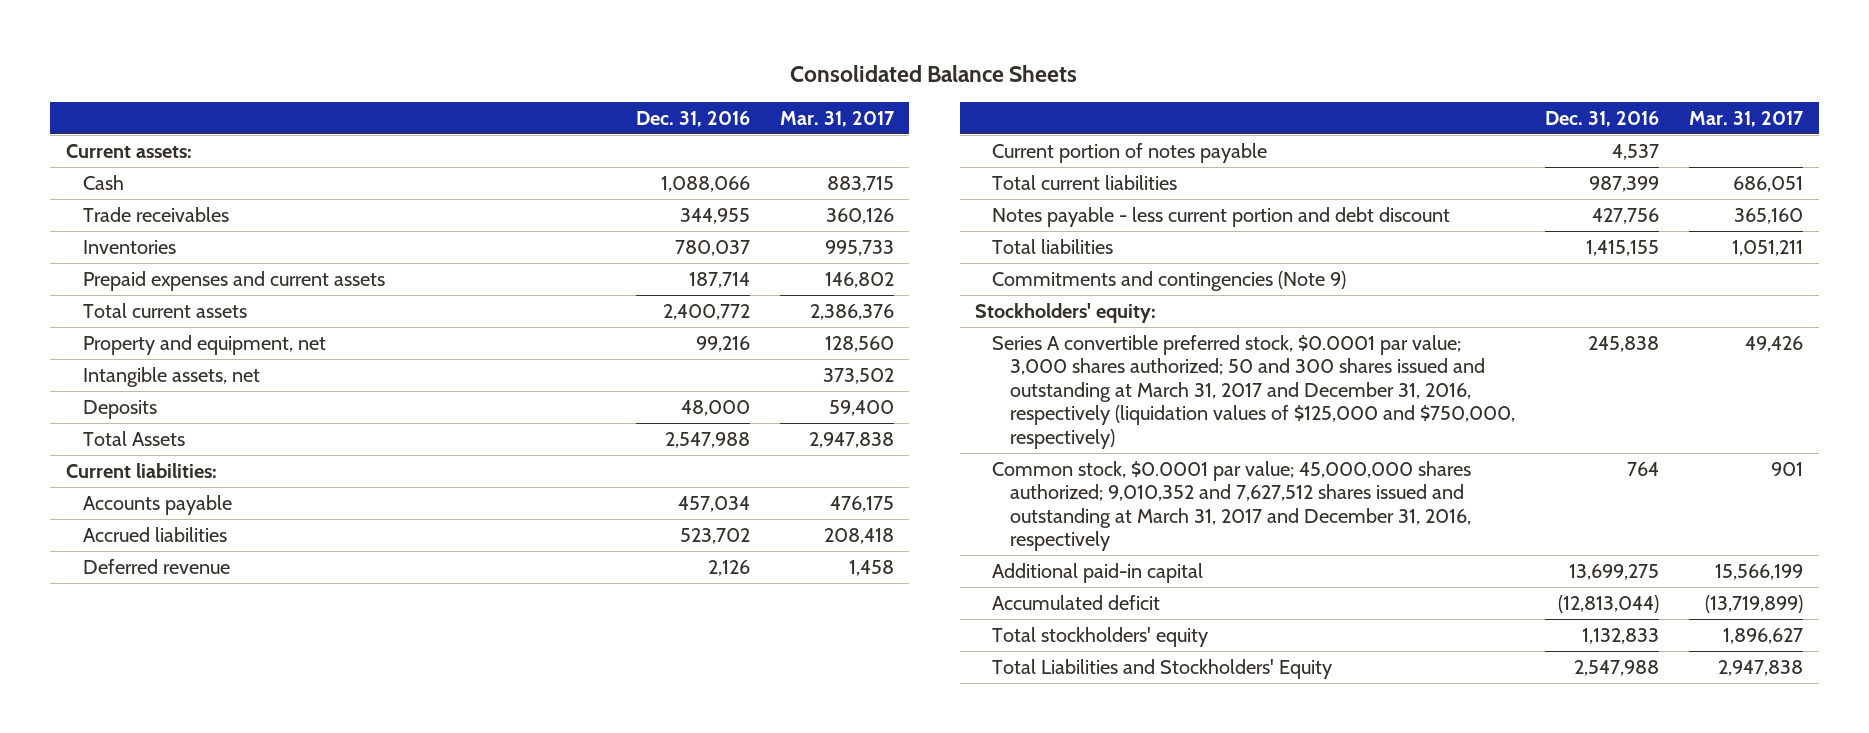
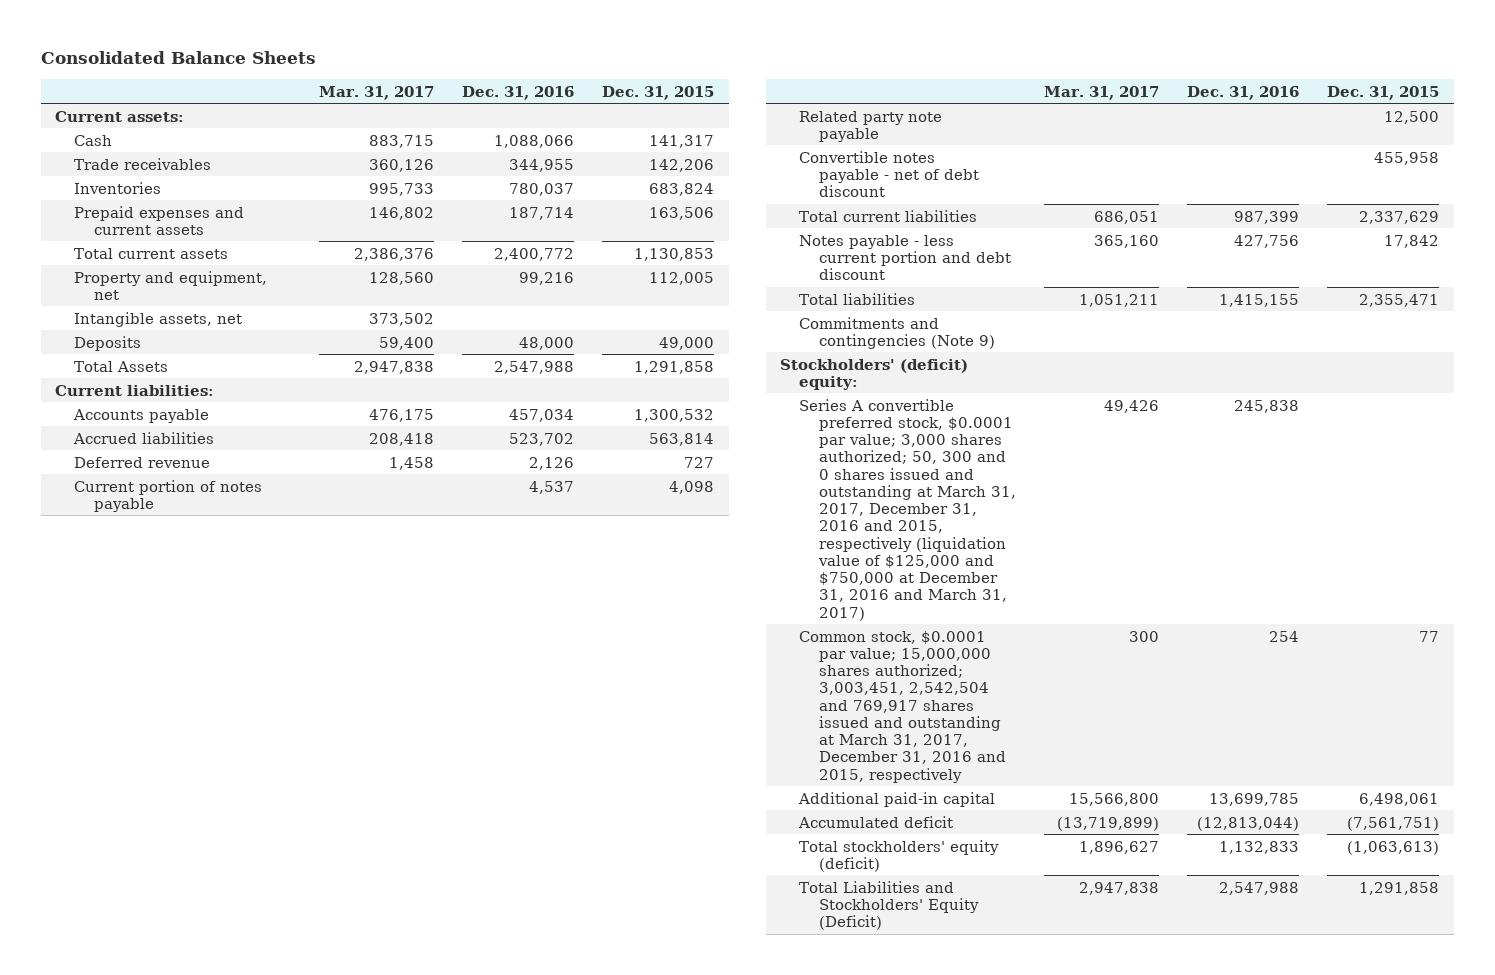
- | Dec. 31, 2016 | Mar. 31, 2017
+ | Mar. 31, 2017 | Dec. 31, 2016 | Dec. 31, 2015
+ Related party note payable | | | 12,500
+ Convertible notes payable - net of debt discount | | | 455,958
- Stockholders' equity:
- Series A convertible preferred stock, $0.0001 par value; 3,000 shares authorized; 50 and 300 shares issued and outstanding at March 31, 2017 and December 31, 2016, respectively (liquidation values of $125,000 and $750,000, respectively) | 245,838 | 49,426
- Common stock, $0.0001 par value; 45,000,000 shares authorized; 9,010,352 and 7,627,512 shares issued and outstanding at March 31, 2017 and December 31, 2016, respectively | 764 | 901
- Additional paid-in capital | 13,699,275 | 15,566,199
+ Stockholders' (deficit) equity:
+ Series A convertible preferred stock, $0.0001 par value; 3,000 shares authorized; 50, 300 and 0 shares issued and outstanding at March 31, 2017, December 31, 2016 and 2015, respectively (liquidation value of $125,000 and $750,000 at December 31, 2016 and March 31, 2017) | 49,426 | 245,838 |
+ Common stock, $0.0001 par value; 15,000,000 shares authorized; 3,003,451, 2,542,504 and 769,917 shares issued and outstanding at March 31, 2017, December 31, 2016 and 2015, respectively | 300 | 254 | 77
+ Additional paid-in capital | 15,566,800 | 13,699,785 | 6,498,061
- Total stockholders' equity | 1,132,833 | 1,896,627
- Total Liabilities and Stockholders' Equity | 2,547,988 | 2,947,838
+ Total stockholders' equity (deficit) | 1,896,627 | 1,132,833 | (1,063,613)
+ Total Liabilities and Stockholders' Equity (Deficit) | 2,947,838 | 2,547,988 | 1,291,858

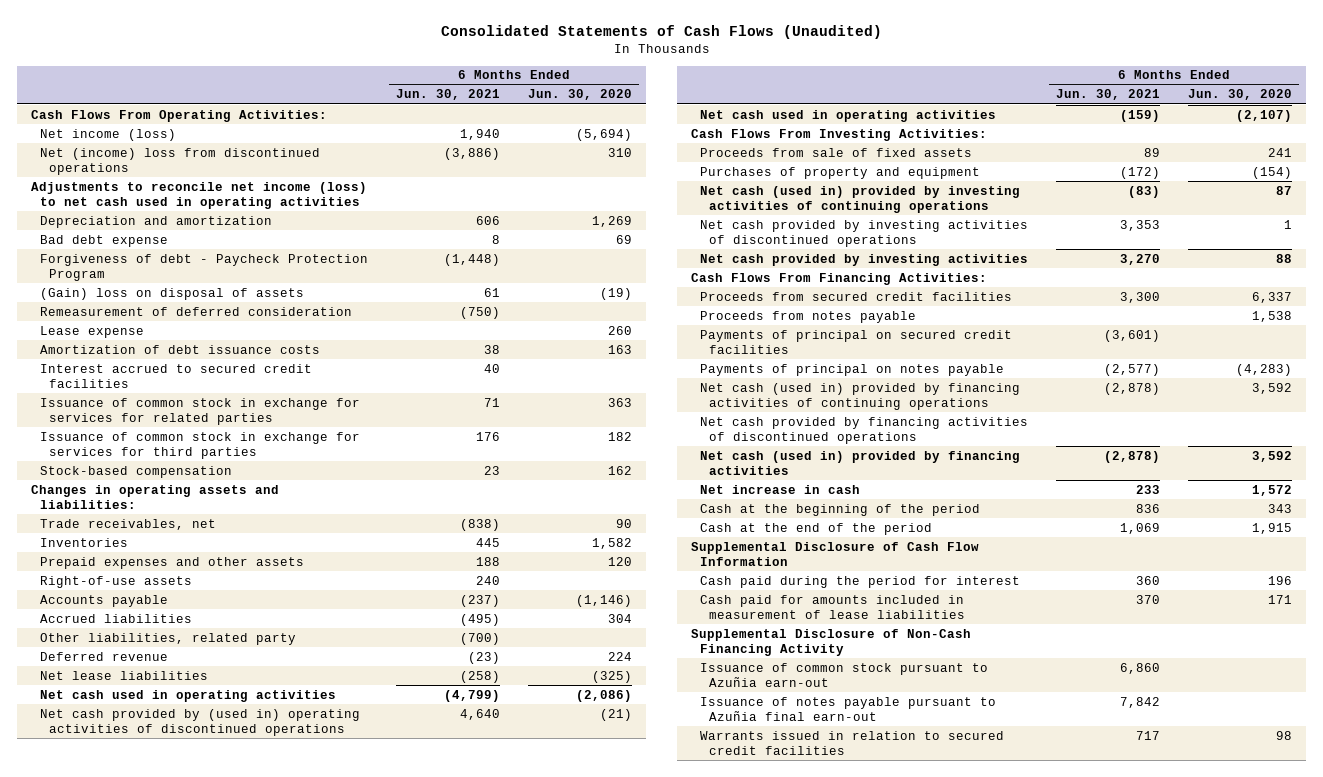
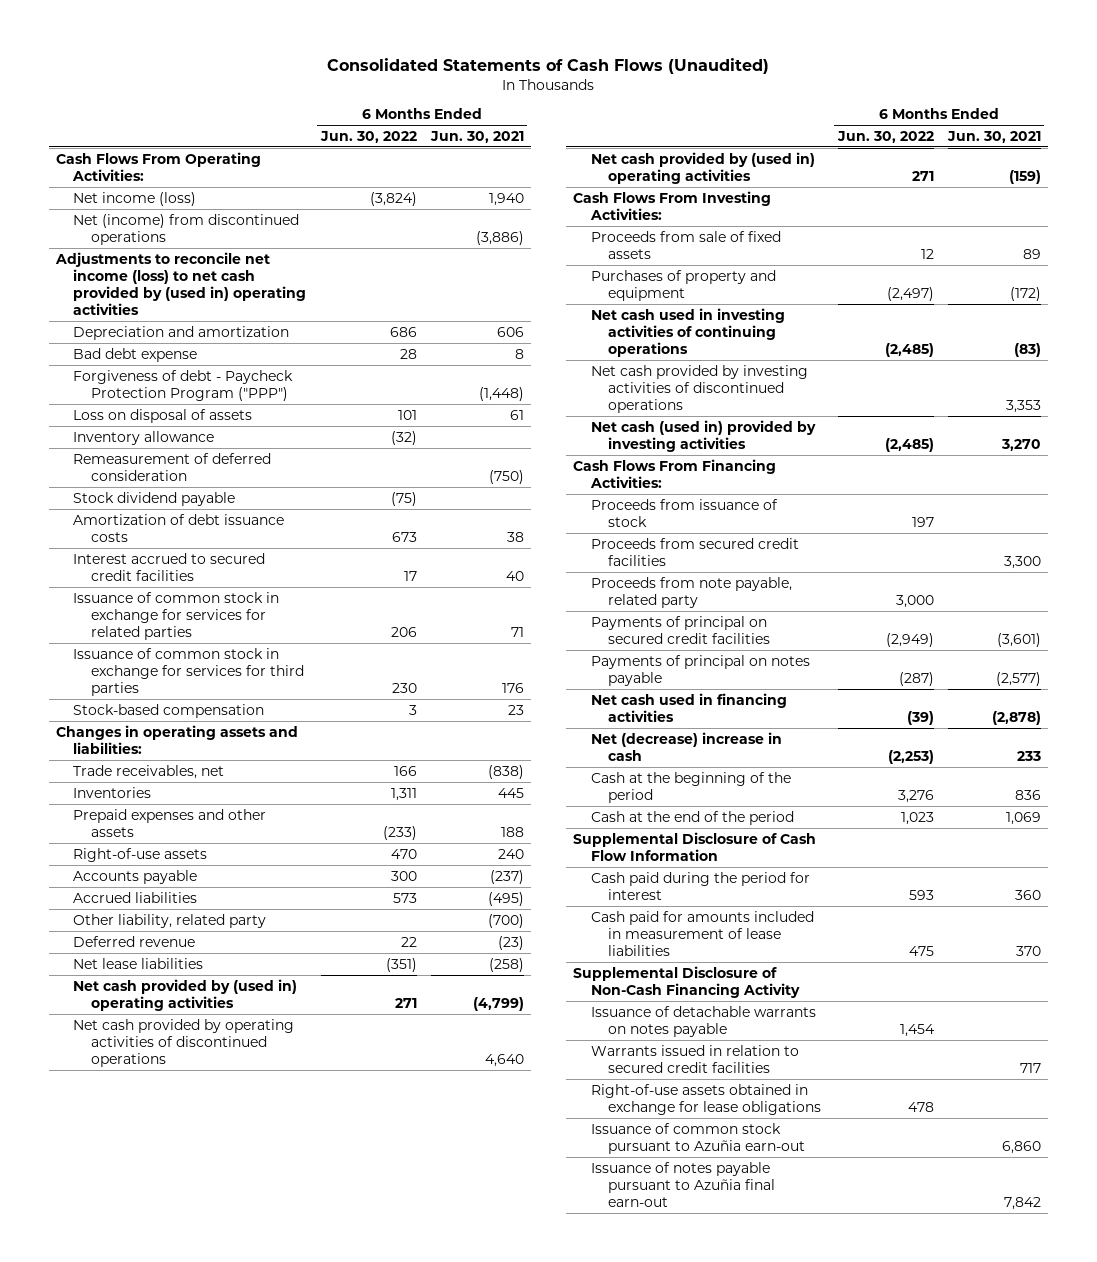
- | 6 Months Ended Jun. 30, 2021 | 6 Months Ended Jun. 30, 2020
+ | 6 Months Ended Jun. 30, 2022 | 6 Months Ended Jun. 30, 2021
- Net (income) loss from discontinued operations | (3,886) | 310
- Adjustments to reconcile net income (loss) to net cash used in operating activities
+ Net (income) from discontinued operations | | (3,886)
+ Adjustments to reconcile net income (loss) to net cash provided by (used in) operating activities
- Forgiveness of debt - Paycheck Protection Program | (1,448) |
- (Gain) loss on disposal of assets | 61 | (19)
+ Forgiveness of debt - Paycheck Protection Program ("PPP") | | (1,448)
+ Loss on disposal of assets | 101 | 61
+ Inventory allowance | (32) |
- Lease expense | | 260
+ Stock dividend payable | (75) |
- Other liabilities, related party | (700) |
+ Other liability, related party | | (700)
- Net cash used in operating activities | (4,799) | (2,086)
- Net cash provided by (used in) operating activities of discontinued operations | 4,640 | (21)
- Net cash used in operating activities | (159) | (2,107)
+ Net cash provided by (used in) operating activities | 271 | (4,799)
+ Net cash provided by operating activities of discontinued operations | | 4,640
+ Net cash provided by (used in) operating activities | 271 | (159)
- Net cash (used in) provided by investing activities of continuing operations | (83) | 87
+ Net cash used in investing activities of continuing operations | (2,485) | (83)
- Net cash provided by investing activities | 3,270 | 88
+ Net cash (used in) provided by investing activities | (2,485) | 3,270
+ Proceeds from issuance of stock | 197 |
- Proceeds from notes payable | | 1,538
+ Proceeds from note payable, related party | 3,000 |
- Net cash (used in) provided by financing activities of continuing operations | (2,878) | 3,592
- Net cash provided by financing activities of discontinued operations
- Net cash (used in) provided by financing activities | (2,878) | 3,592
- Net increase in cash | 233 | 1,572
+ Net cash used in financing activities | (39) | (2,878)
+ Net (decrease) increase in cash | (2,253) | 233
+ Issuance of detachable warrants on notes payable | 1,454 |
moved up: Warrants issued in relation to secured credit facilities | | 717
+ Right-of-use assets obtained in exchange for lease obligations | 478 |

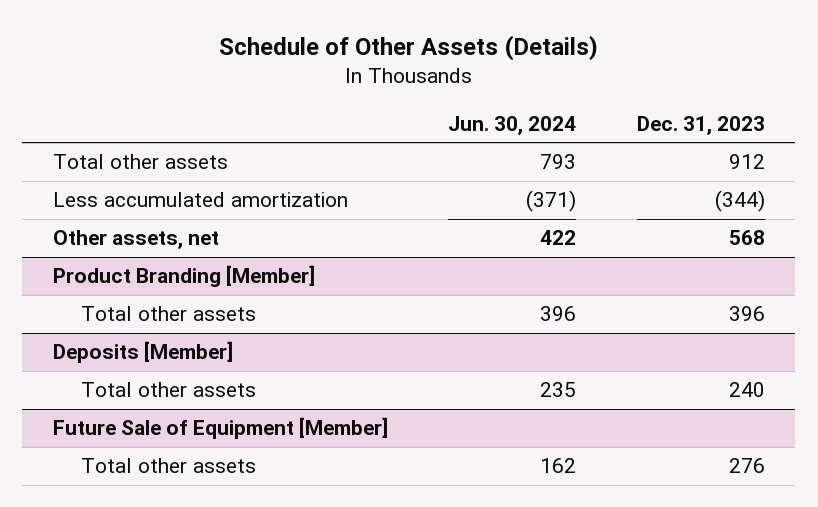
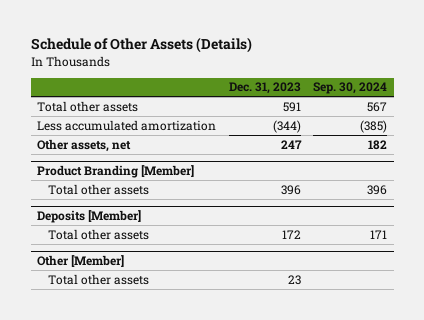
- | Jun. 30, 2024 | Dec. 31, 2023
+ | Dec. 31, 2023 | Sep. 30, 2024
- Total other assets | 793 | 912
+ Total other assets | 591 | 567
- Other assets, net | 422 | 568
+ Other assets, net | 247 | 182
@ Deposits [Member]
- Total other assets | 235 | 240
- Future Sale of Equipment [Member]
- Total other assets | 162 | 276
@ Deposits [Member]
+ Total other assets | 172 | 171
+ Other [Member]
+ Total other assets | 23 |

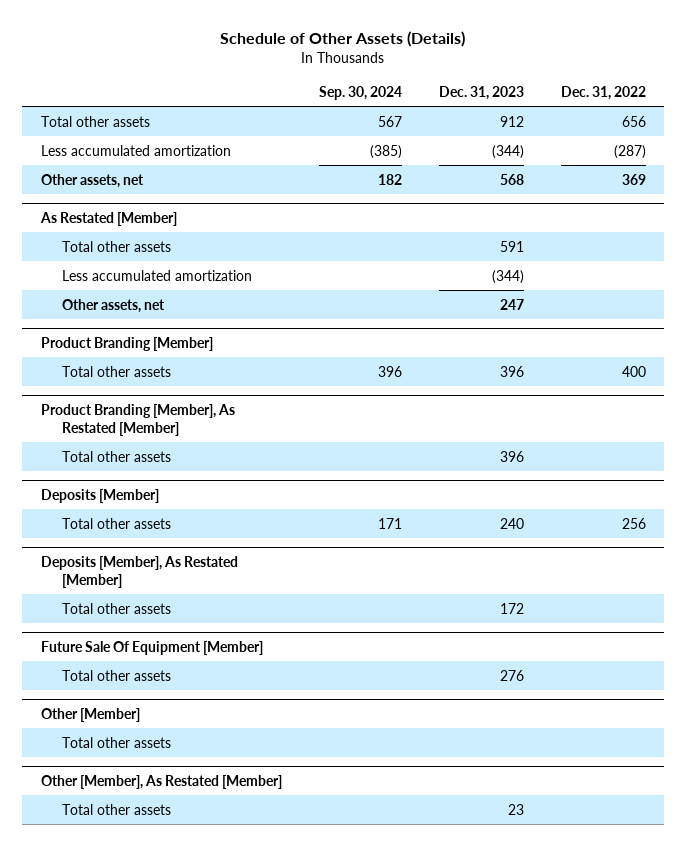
- | Dec. 31, 2023 | Sep. 30, 2024
+ | Sep. 30, 2024 | Dec. 31, 2023 | Dec. 31, 2022
- Total other assets | 591 | 567
+ Total other assets | 567 | 912 | 656
- Other assets, net | 247 | 182
+ Other assets, net | 182 | 568 | 369
+ As Restated [Member]
+ Total other assets | | 591 |
+ Less accumulated amortization | | (344) |
+ Other assets, net | | 247 |
+ Product Branding [Member], As Restated [Member]
+ Total other assets | | 396 |
@ Deposits [Member]
- Total other assets | 172 | 171
+ Total other assets | 171 | 240 | 256
+ Deposits [Member], As Restated [Member]
+ Total other assets | | 172 |
+ Future Sale Of Equipment [Member]
+ Total other assets | | 276 |
@ Other [Member]
+ Total other assets
+ Other [Member], As Restated [Member]

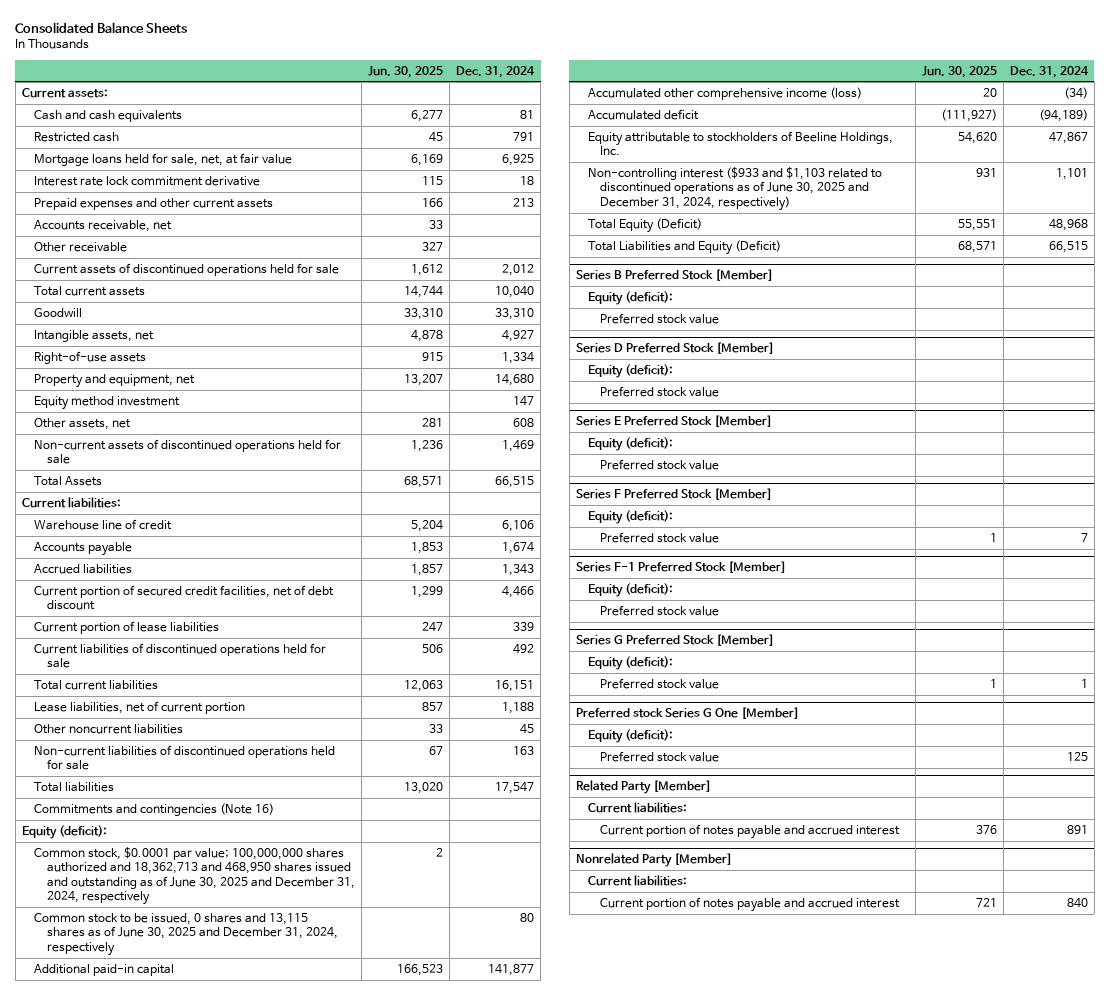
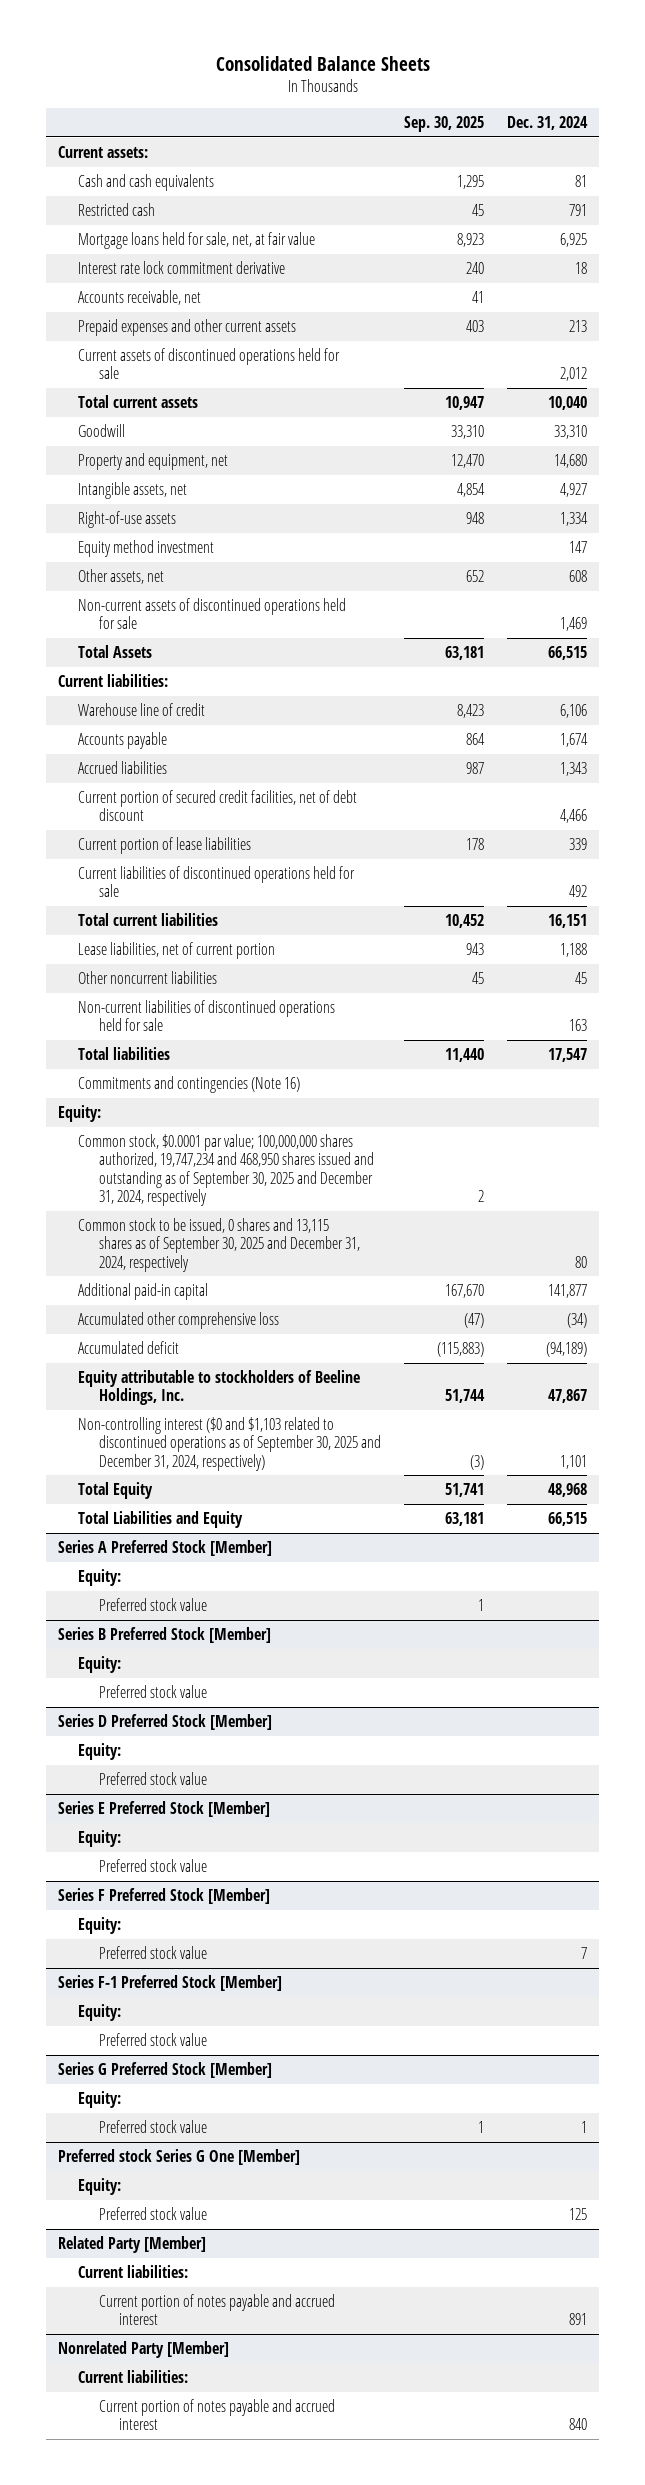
- | Jun. 30, 2025 | Dec. 31, 2024
+ | Sep. 30, 2025 | Dec. 31, 2024
- Other receivable | 327 |
moved down: Prepaid expenses and other current assets | 403 | 213
moved up: Property and equipment, net | 12,470 | 14,680
- Equity (deficit):
- Common stock, $0.0001 par value; 100,000,000 shares authorized and 18,362,713 and 468,950 shares issued and outstanding as of June 30, 2025 and December 31, 2024, respectively | 2 |
- Common stock to be issued, 0 shares and 13,115 shares as of June 30, 2025 and December 31, 2024, respectively | | 80
+ Equity:
+ Common stock, $0.0001 par value; 100,000,000 shares authorized, 19,747,234 and 468,950 shares issued and outstanding as of September 30, 2025 and December 31, 2024, respectively | 2 |
+ Common stock to be issued, 0 shares and 13,115 shares as of September 30, 2025 and December 31, 2024, respectively | | 80
- Accumulated other comprehensive income (loss) | 20 | (34)
+ Accumulated other comprehensive loss | (47) | (34)
- Non-controlling interest ($933 and $1,103 related to discontinued operations as of June 30, 2025 and December 31, 2024, respectively) | 931 | 1,101
- Total Equity (Deficit) | 55,551 | 48,968
- Total Liabilities and Equity (Deficit) | 68,571 | 66,515
+ Non-controlling interest ($0 and $1,103 related to discontinued operations as of September 30, 2025 and December 31, 2024, respectively) | (3) | 1,101
+ Total Equity | 51,741 | 48,968
+ Total Liabilities and Equity | 63,181 | 66,515
+ Series A Preferred Stock [Member]
+ Equity:
+ Preferred stock value | 1 |
@ Series B Preferred Stock [Member]
- Equity (deficit):
+ Equity:
@ Series D Preferred Stock [Member]
- Equity (deficit):
+ Equity:
@ Series E Preferred Stock [Member]
- Equity (deficit):
+ Equity:
@ Series F Preferred Stock [Member]
- Equity (deficit):
+ Equity:
@ Series F-1 Preferred Stock [Member]
- Equity (deficit):
+ Equity:
@ Series G Preferred Stock [Member]
- Equity (deficit):
+ Equity:
@ Preferred stock Series G One [Member]
- Equity (deficit):
+ Equity:

